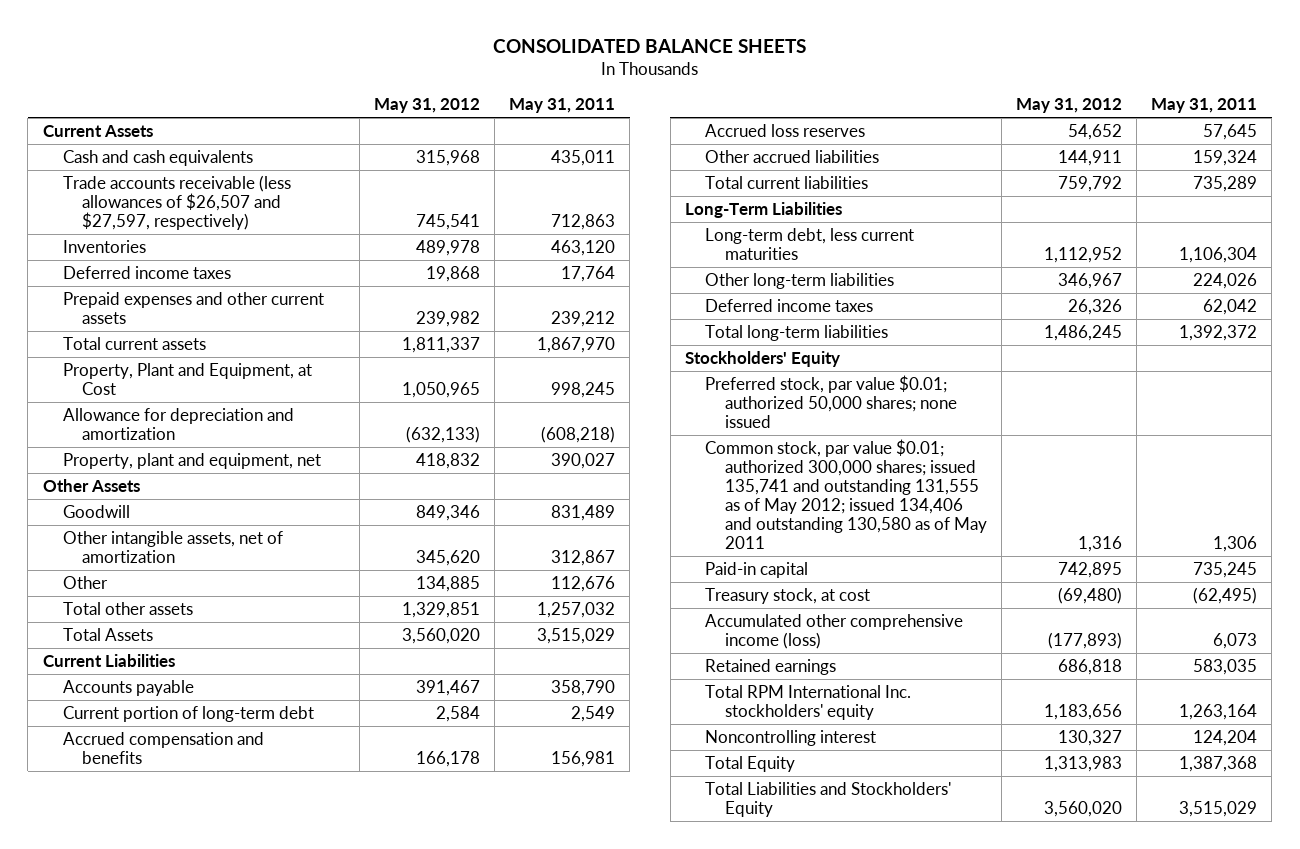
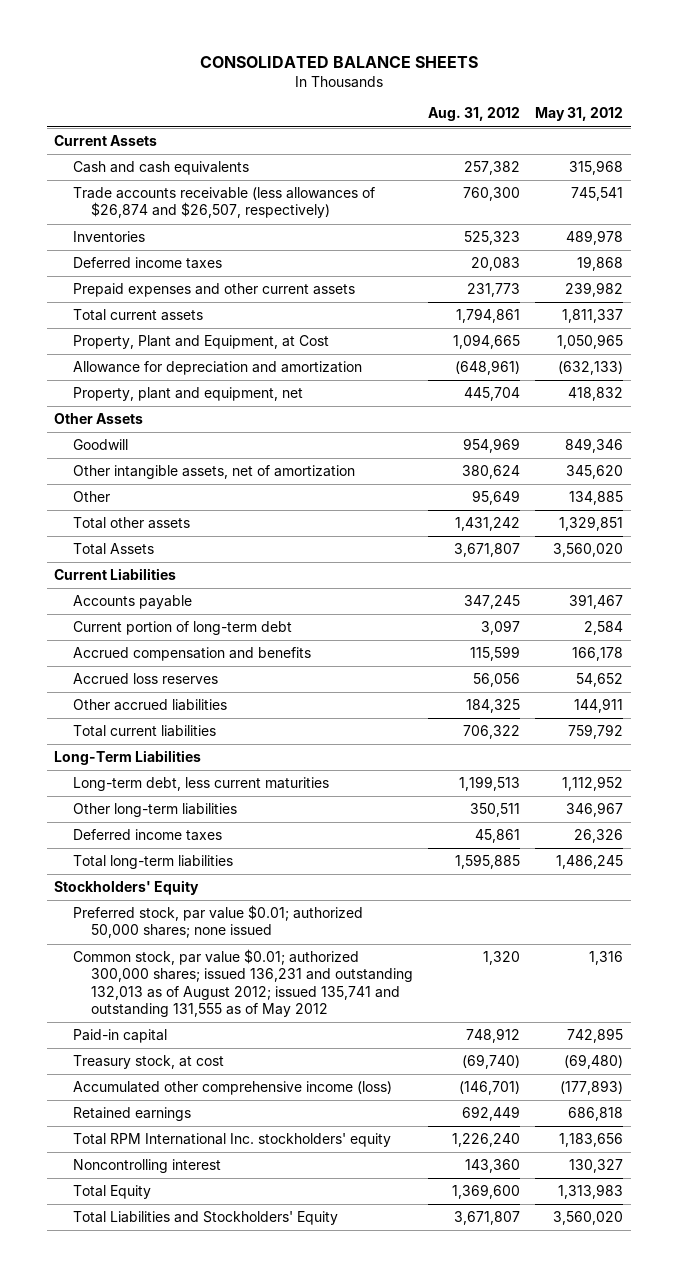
- | May 31, 2012 | May 31, 2011
+ | Aug. 31, 2012 | May 31, 2012
- Trade accounts receivable (less allowances of $26,507 and $27,597, respectively) | 745,541 | 712,863
+ Trade accounts receivable (less allowances of $26,874 and $26,507, respectively) | 760,300 | 745,541
- Common stock, par value $0.01; authorized 300,000 shares; issued 135,741 and outstanding 131,555 as of May 2012; issued 134,406 and outstanding 130,580 as of May 2011 | 1,316 | 1,306
+ Common stock, par value $0.01; authorized 300,000 shares; issued 136,231 and outstanding 132,013 as of August 2012; issued 135,741 and outstanding 131,555 as of May 2012 | 1,320 | 1,316

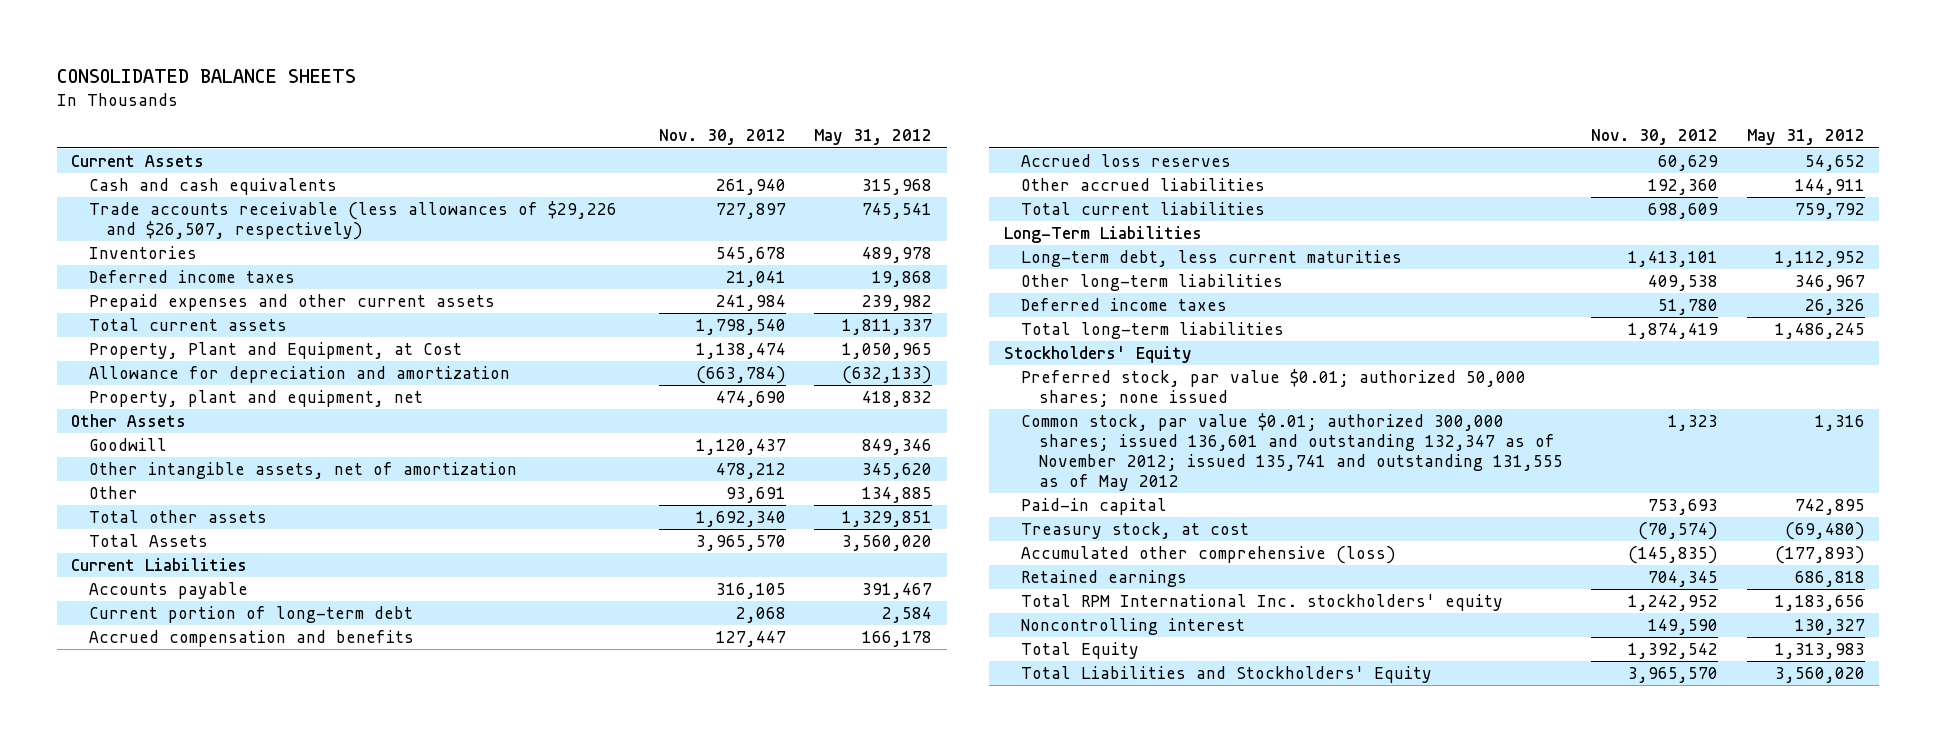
- | Aug. 31, 2012 | May 31, 2012
+ | Nov. 30, 2012 | May 31, 2012
- Trade accounts receivable (less allowances of $26,874 and $26,507, respectively) | 760,300 | 745,541
+ Trade accounts receivable (less allowances of $29,226 and $26,507, respectively) | 727,897 | 745,541
- Common stock, par value $0.01; authorized 300,000 shares; issued 136,231 and outstanding 132,013 as of August 2012; issued 135,741 and outstanding 131,555 as of May 2012 | 1,320 | 1,316
+ Common stock, par value $0.01; authorized 300,000 shares; issued 136,601 and outstanding 132,347 as of November 2012; issued 135,741 and outstanding 131,555 as of May 2012 | 1,323 | 1,316
- Accumulated other comprehensive income (loss) | (146,701) | (177,893)
+ Accumulated other comprehensive (loss) | (145,835) | (177,893)

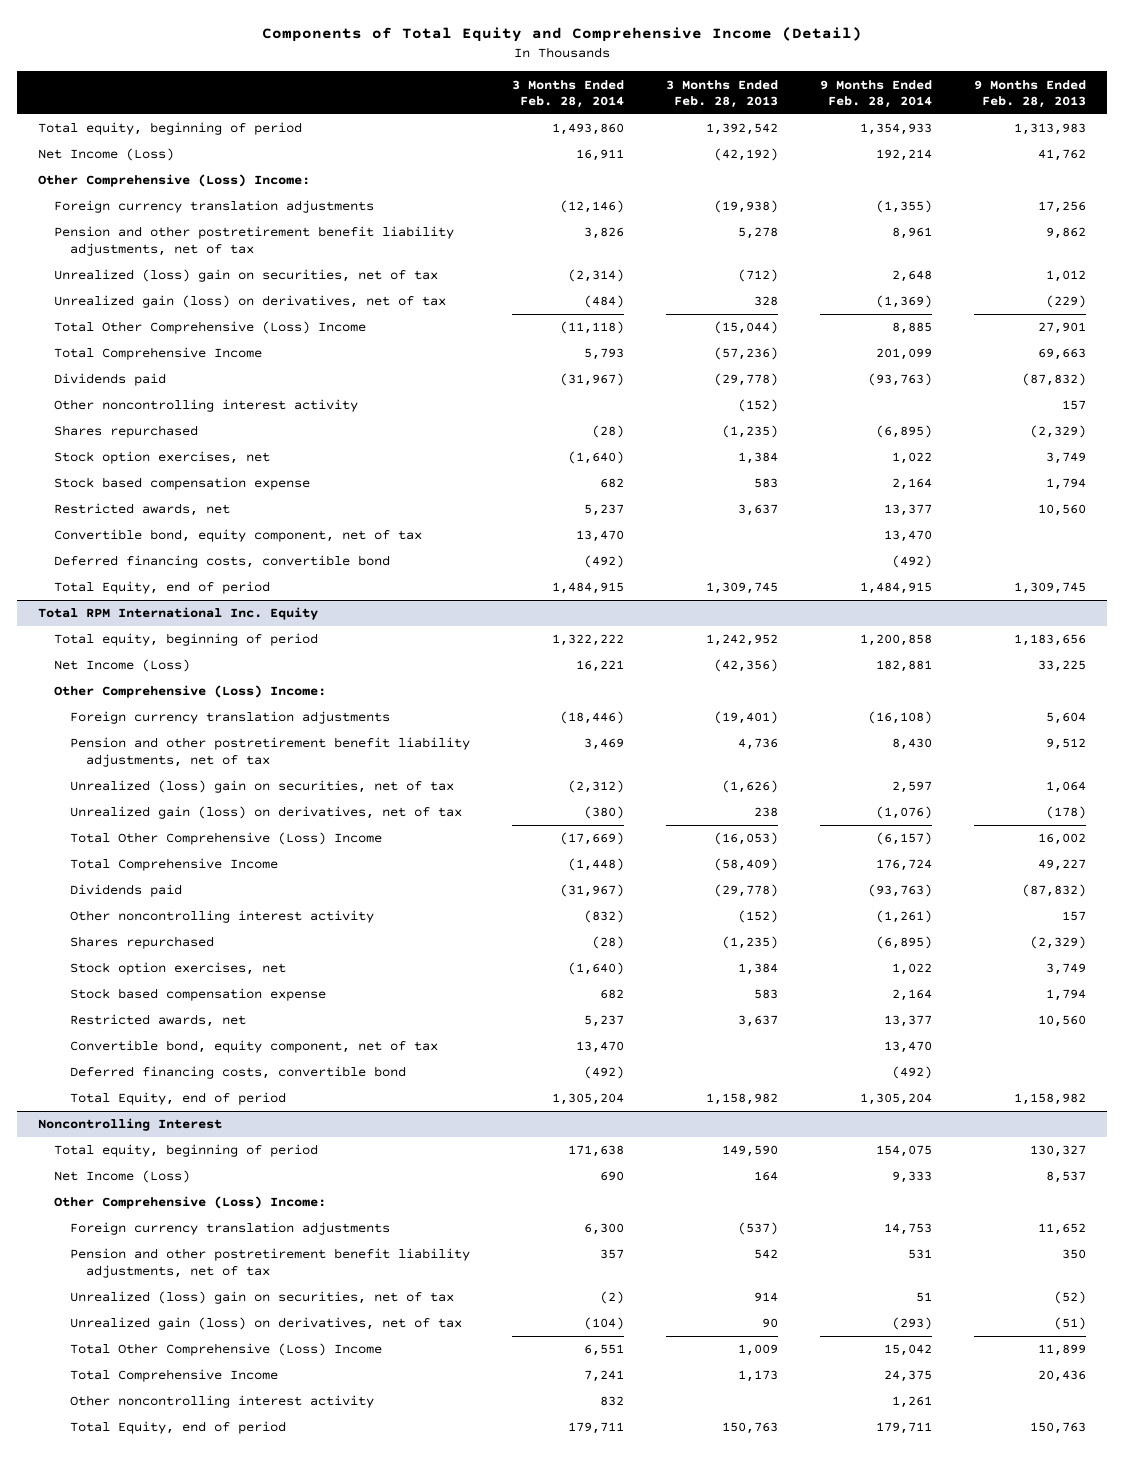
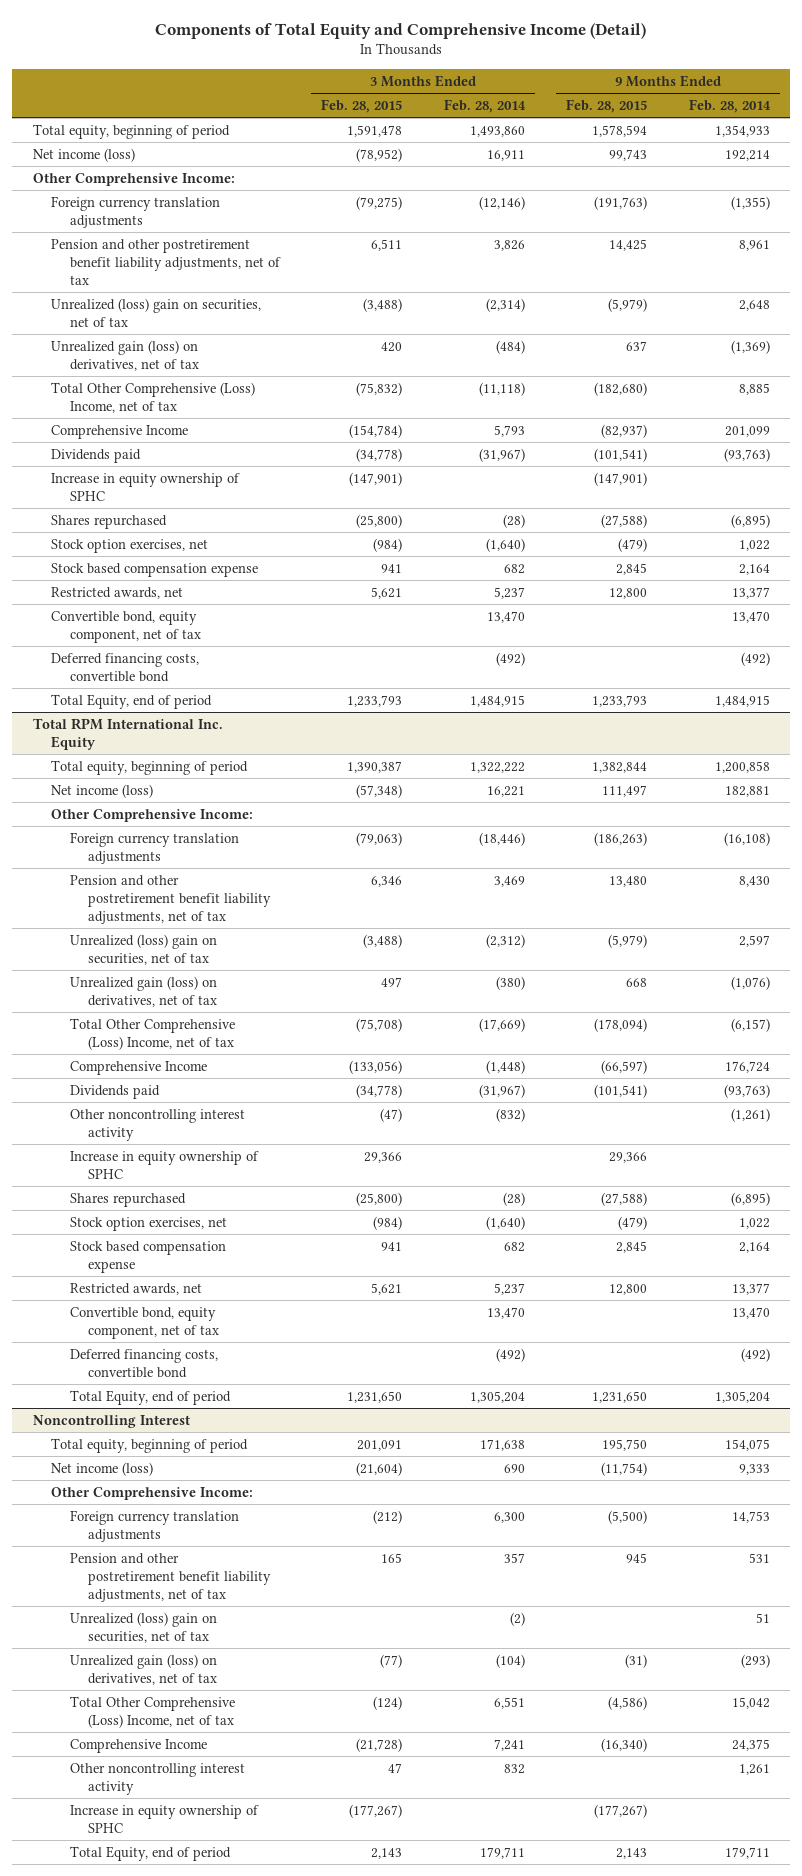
- | 3 Months Ended Feb. 28, 2014 | 3 Months Ended Feb. 28, 2013 | 9 Months Ended Feb. 28, 2014 | 9 Months Ended Feb. 28, 2013
+ | 3 Months Ended Feb. 28, 2015 | 3 Months Ended Feb. 28, 2014 | 9 Months Ended Feb. 28, 2015 | 9 Months Ended Feb. 28, 2014
- Net Income (Loss) | 16,911 | (42,192) | 192,214 | 41,762
- Other Comprehensive (Loss) Income:
+ Net income (loss) | (78,952) | 16,911 | 99,743 | 192,214
+ Other Comprehensive Income:
- Total Other Comprehensive (Loss) Income | (11,118) | (15,044) | 8,885 | 27,901
- Total Comprehensive Income | 5,793 | (57,236) | 201,099 | 69,663
+ Total Other Comprehensive (Loss) Income, net of tax | (75,832) | (11,118) | (182,680) | 8,885
+ Comprehensive Income | (154,784) | 5,793 | (82,937) | 201,099
- Other noncontrolling interest activity | | (152) | | 157
+ Increase in equity ownership of SPHC | (147,901) | | (147,901) |
@ Total RPM International Inc. Equity
- Net Income (Loss) | 16,221 | (42,356) | 182,881 | 33,225
- Other Comprehensive (Loss) Income:
+ Net income (loss) | (57,348) | 16,221 | 111,497 | 182,881
+ Other Comprehensive Income:
- Total Other Comprehensive (Loss) Income | (17,669) | (16,053) | (6,157) | 16,002
- Total Comprehensive Income | (1,448) | (58,409) | 176,724 | 49,227
+ Total Other Comprehensive (Loss) Income, net of tax | (75,708) | (17,669) | (178,094) | (6,157)
+ Comprehensive Income | (133,056) | (1,448) | (66,597) | 176,724
+ Increase in equity ownership of SPHC | 29,366 | | 29,366 |
@ Noncontrolling Interest
- Net Income (Loss) | 690 | 164 | 9,333 | 8,537
- Other Comprehensive (Loss) Income:
+ Net income (loss) | (21,604) | 690 | (11,754) | 9,333
+ Other Comprehensive Income:
- Total Other Comprehensive (Loss) Income | 6,551 | 1,009 | 15,042 | 11,899
- Total Comprehensive Income | 7,241 | 1,173 | 24,375 | 20,436
+ Total Other Comprehensive (Loss) Income, net of tax | (124) | 6,551 | (4,586) | 15,042
+ Comprehensive Income | (21,728) | 7,241 | (16,340) | 24,375
+ Increase in equity ownership of SPHC | (177,267) | | (177,267) |

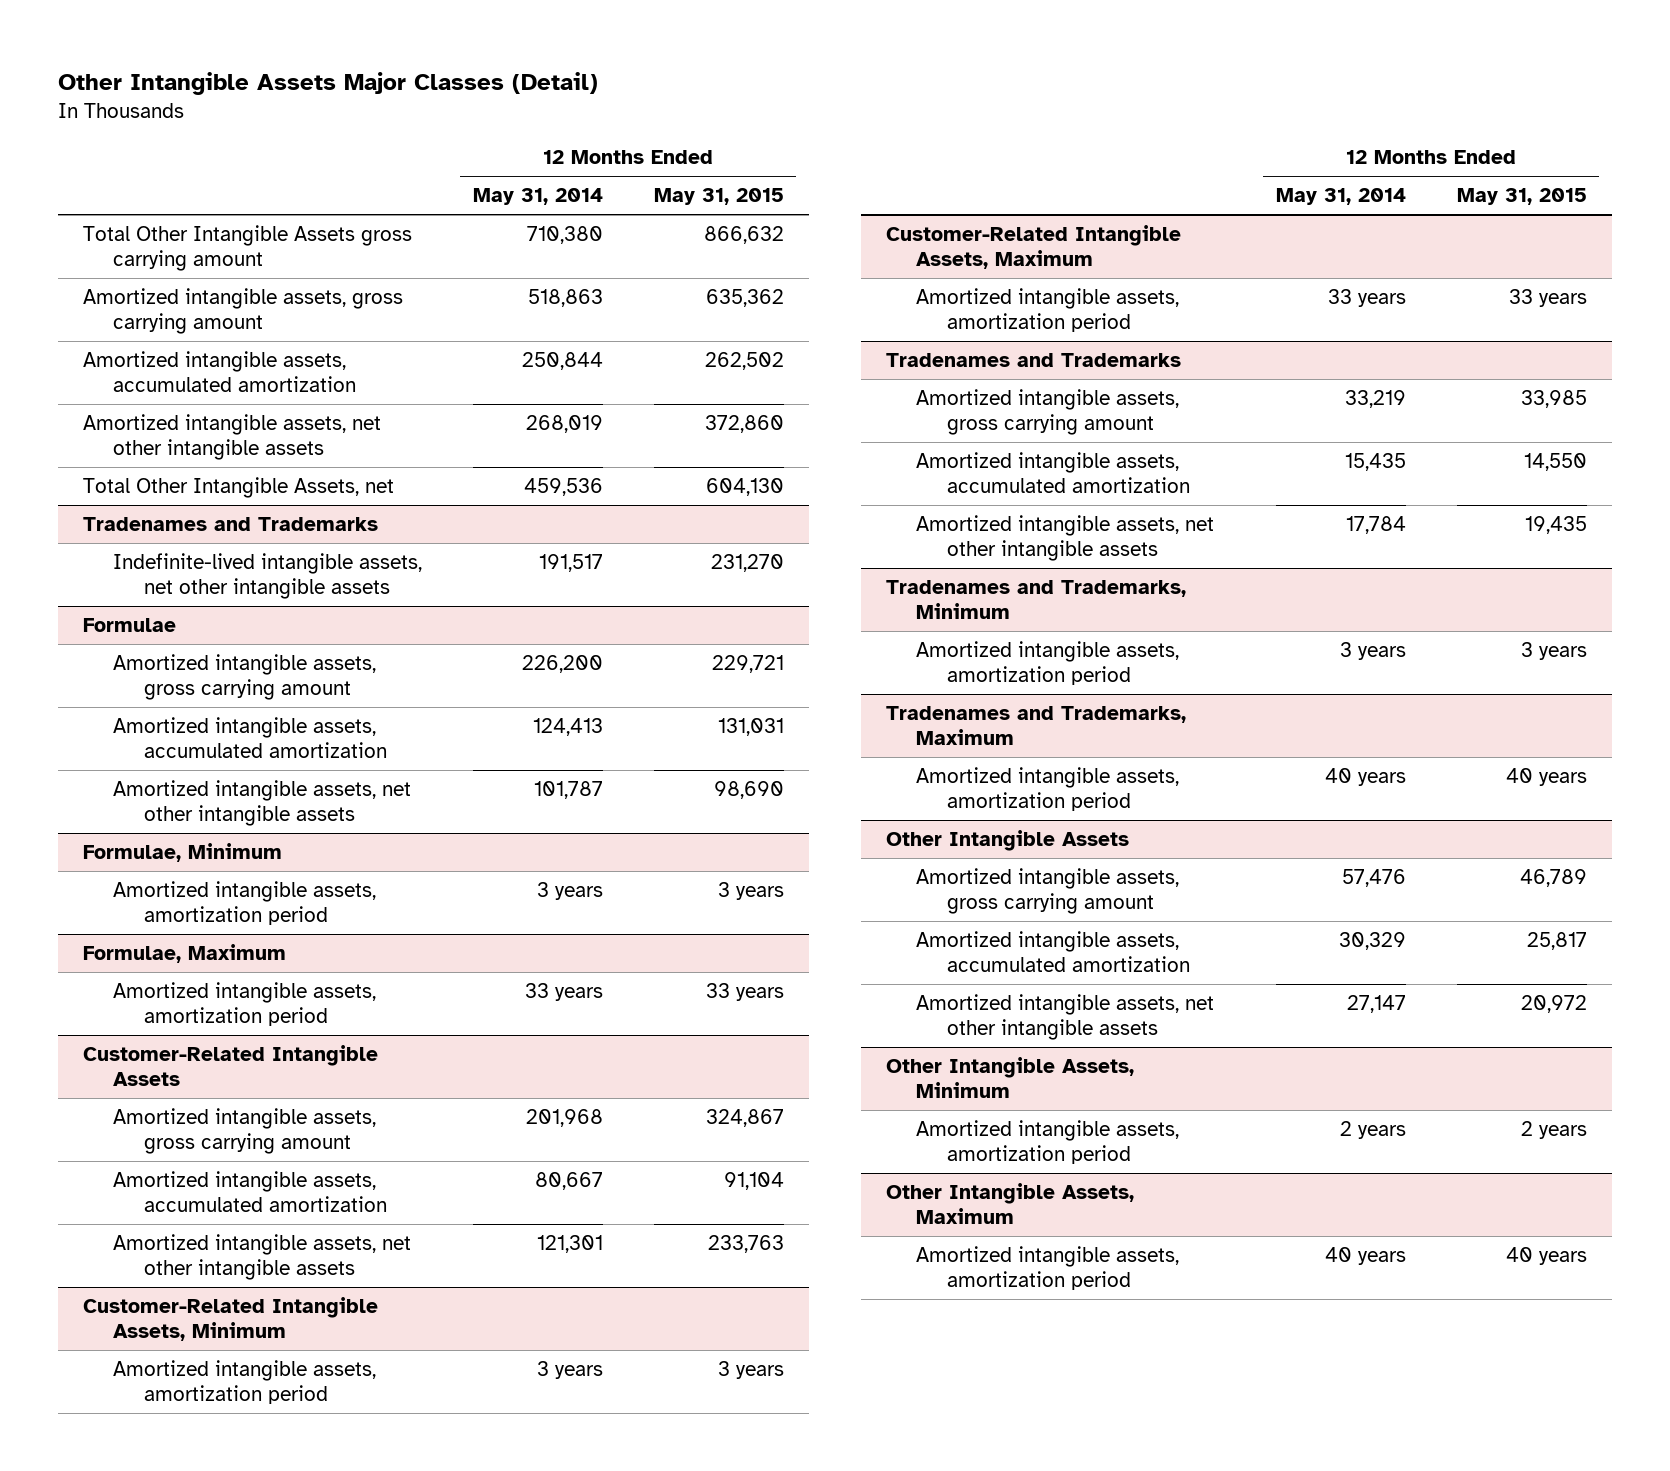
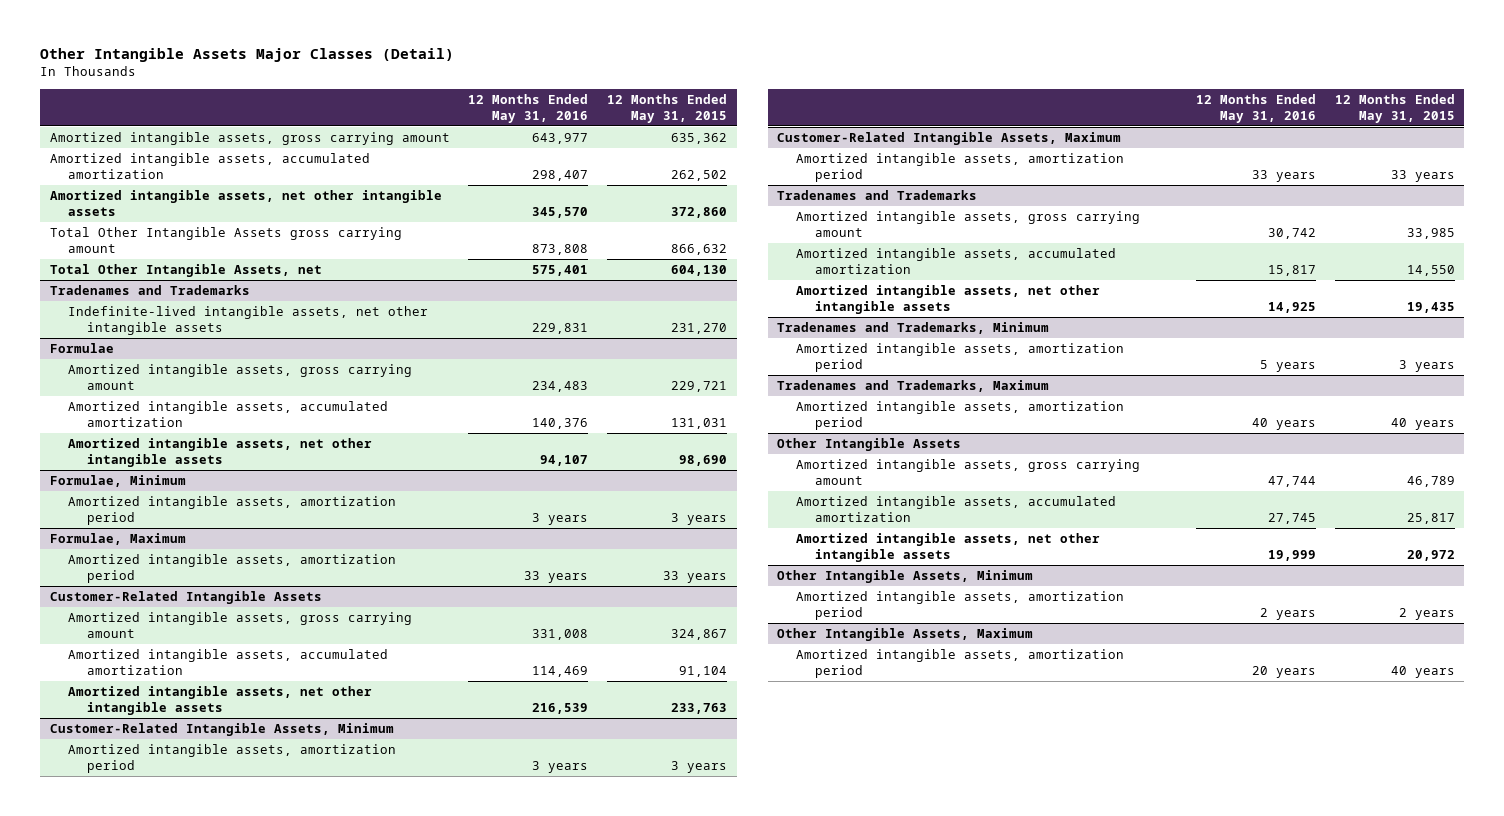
- | 12 Months Ended May 31, 2014 | 12 Months Ended May 31, 2015
+ | 12 Months Ended May 31, 2016 | 12 Months Ended May 31, 2015
moved down: Total Other Intangible Assets gross carrying amount | 873,808 | 866,632

